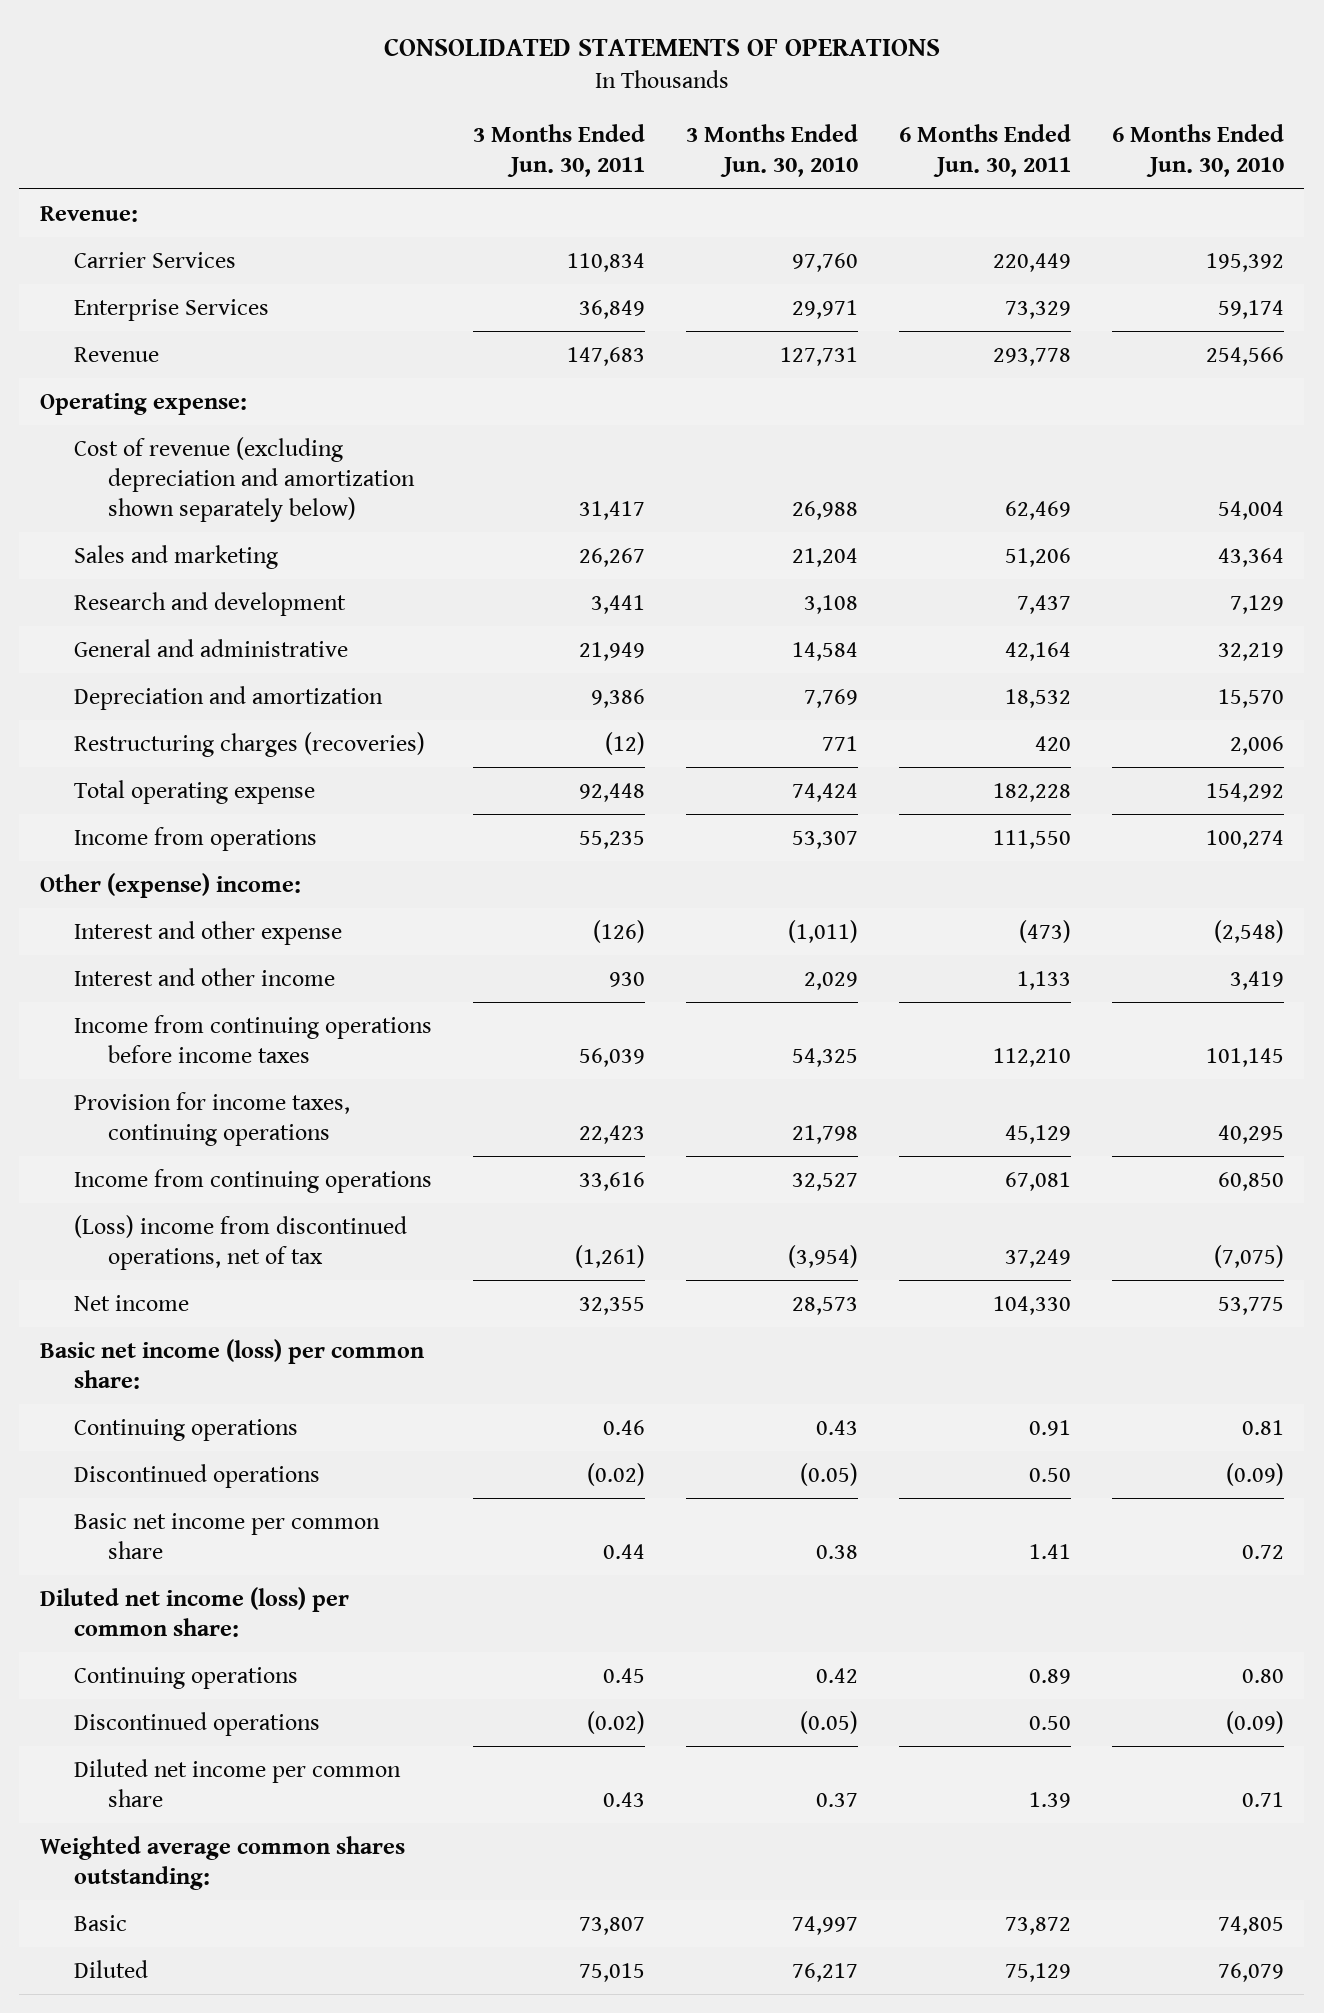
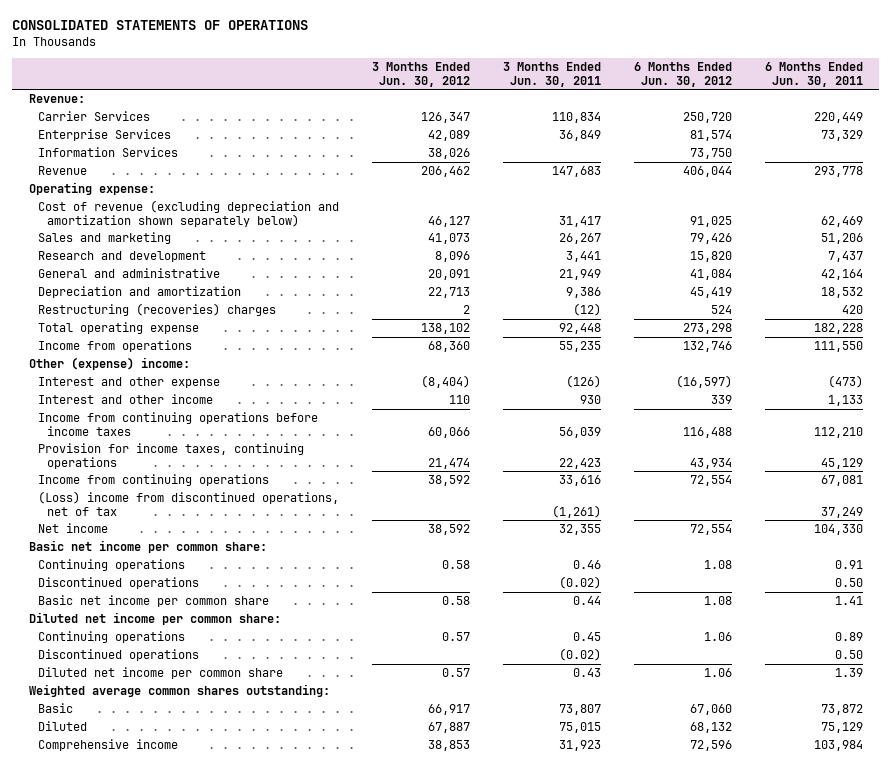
- | 3 Months Ended Jun. 30, 2011 | 3 Months Ended Jun. 30, 2010 | 6 Months Ended Jun. 30, 2011 | 6 Months Ended Jun. 30, 2010
+ | 3 Months Ended Jun. 30, 2012 | 3 Months Ended Jun. 30, 2011 | 6 Months Ended Jun. 30, 2012 | 6 Months Ended Jun. 30, 2011
+ Information Services | 38,026 | | 73,750 |
- Restructuring charges (recoveries) | (12) | 771 | 420 | 2,006
+ Restructuring (recoveries) charges | 2 | (12) | 524 | 420
- Basic net income (loss) per common share:
+ Basic net income per common share:
- Diluted net income (loss) per common share:
+ Diluted net income per common share:
+ Comprehensive income | 38,853 | 31,923 | 72,596 | 103,984

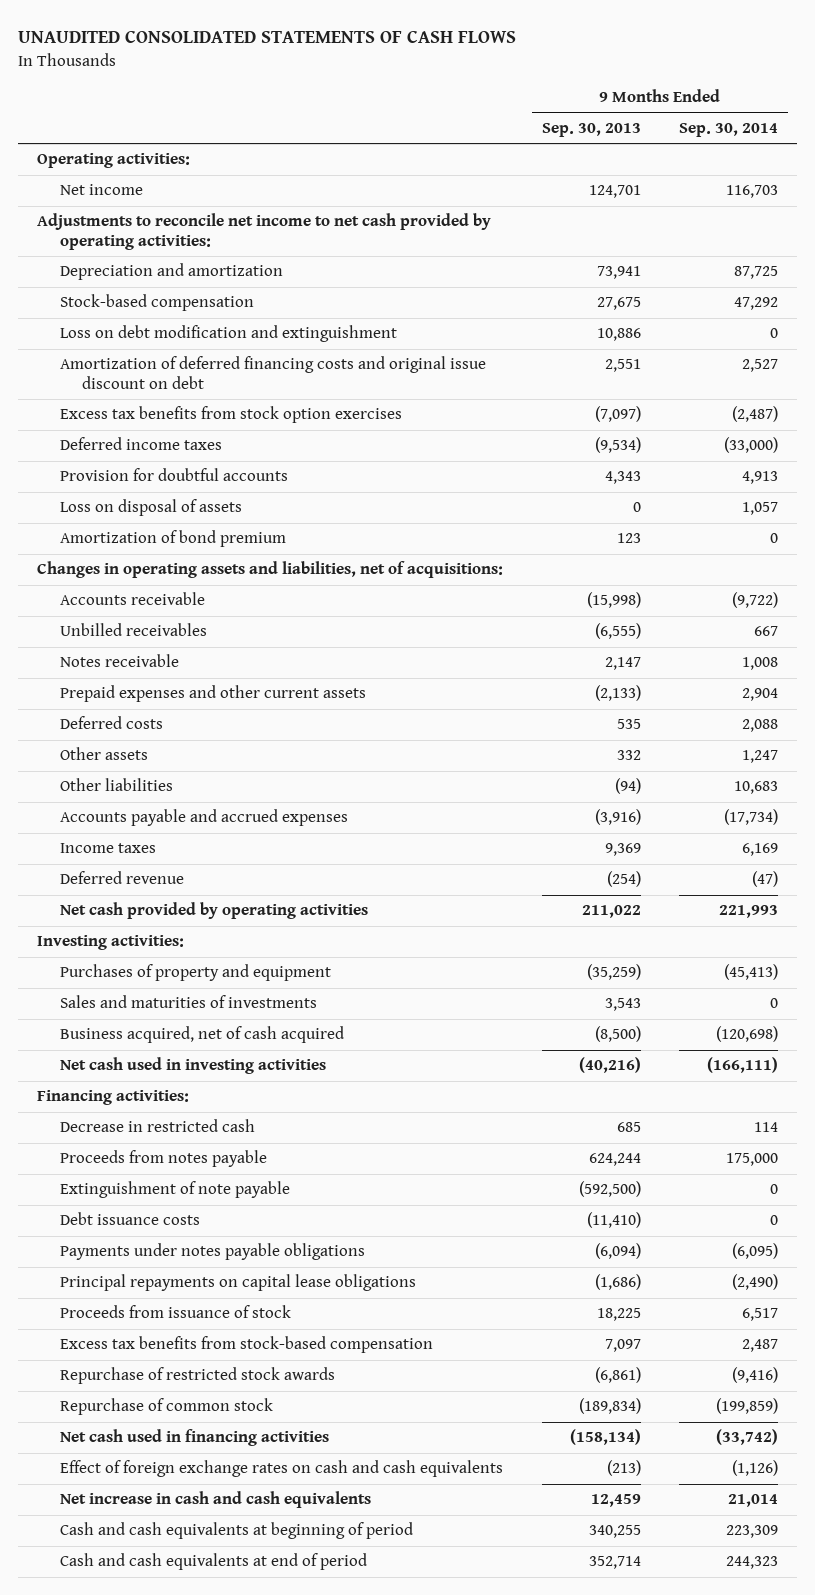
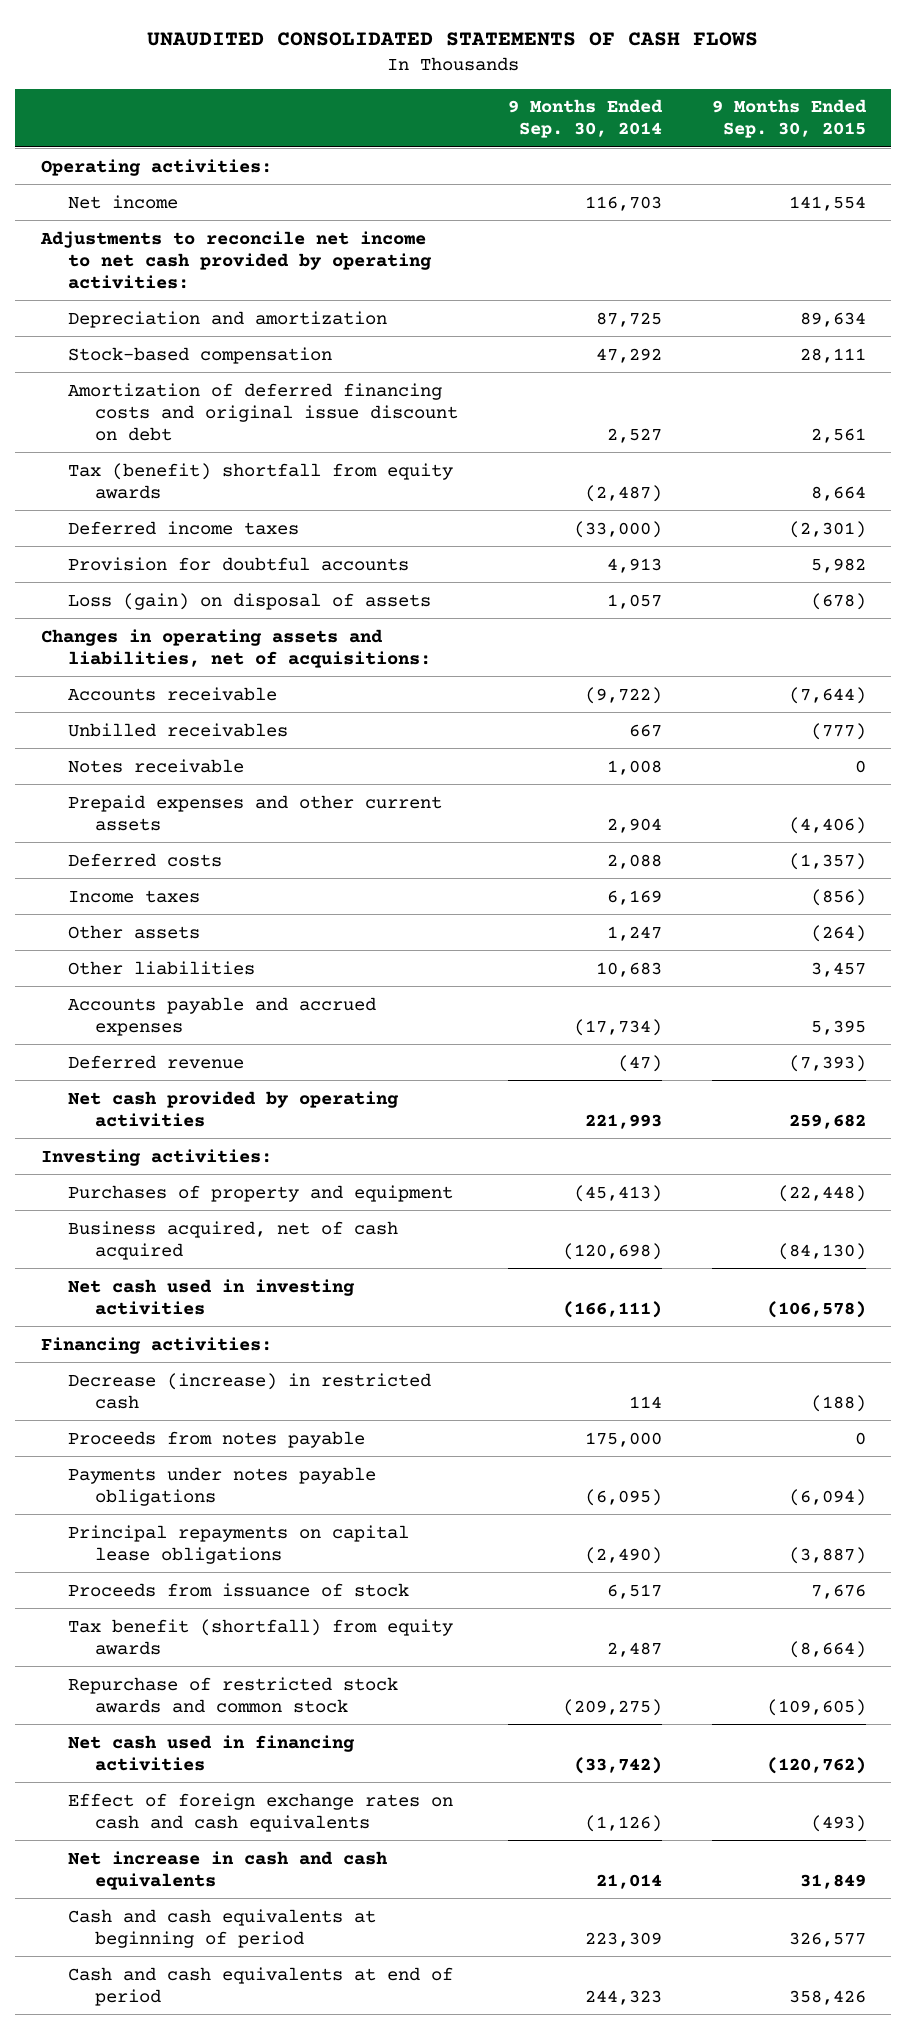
- | 9 Months Ended Sep. 30, 2013 | 9 Months Ended Sep. 30, 2014
+ | 9 Months Ended Sep. 30, 2014 | 9 Months Ended Sep. 30, 2015
- Loss on debt modification and extinguishment | 10,886 | 0
- Excess tax benefits from stock option exercises | (7,097) | (2,487)
+ Tax (benefit) shortfall from equity awards | (2,487) | 8,664
- Loss on disposal of assets | 0 | 1,057
- Amortization of bond premium | 123 | 0
+ Loss (gain) on disposal of assets | 1,057 | (678)
moved up: Income taxes | 6,169 | (856)
- Sales and maturities of investments | 3,543 | 0
- Decrease in restricted cash | 685 | 114
+ Decrease (increase) in restricted cash | 114 | (188)
- Extinguishment of note payable | (592,500) | 0
- Debt issuance costs | (11,410) | 0
- Excess tax benefits from stock-based compensation | 7,097 | 2,487
- Repurchase of restricted stock awards | (6,861) | (9,416)
- Repurchase of common stock | (189,834) | (199,859)
+ Tax benefit (shortfall) from equity awards | 2,487 | (8,664)
+ Repurchase of restricted stock awards and common stock | (209,275) | (109,605)

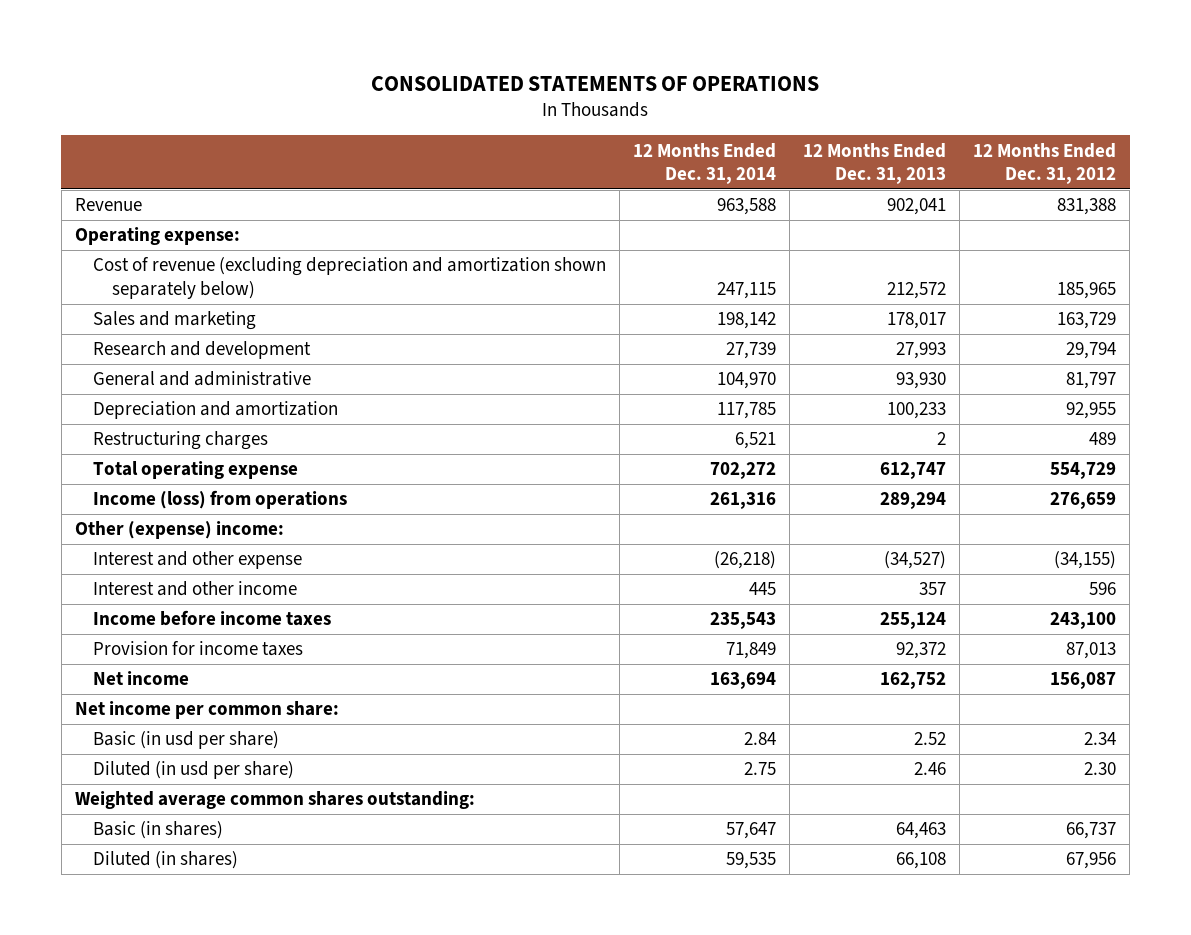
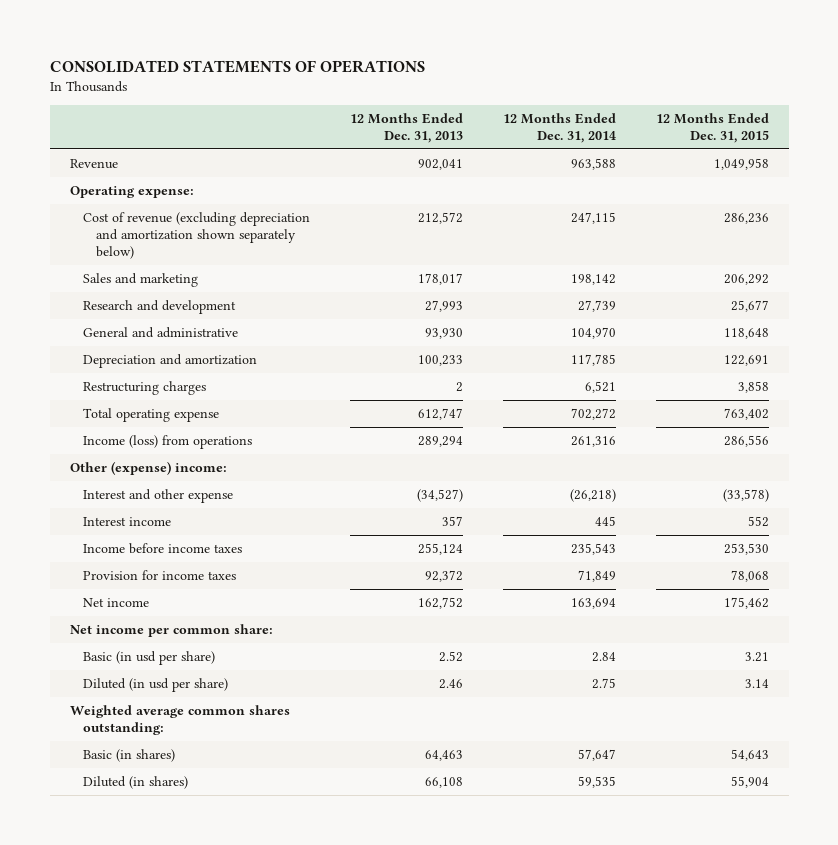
- | 12 Months Ended Dec. 31, 2014 | 12 Months Ended Dec. 31, 2013 | 12 Months Ended Dec. 31, 2012
+ | 12 Months Ended Dec. 31, 2013 | 12 Months Ended Dec. 31, 2014 | 12 Months Ended Dec. 31, 2015
- Interest and other income | 445 | 357 | 596
+ Interest income | 357 | 445 | 552

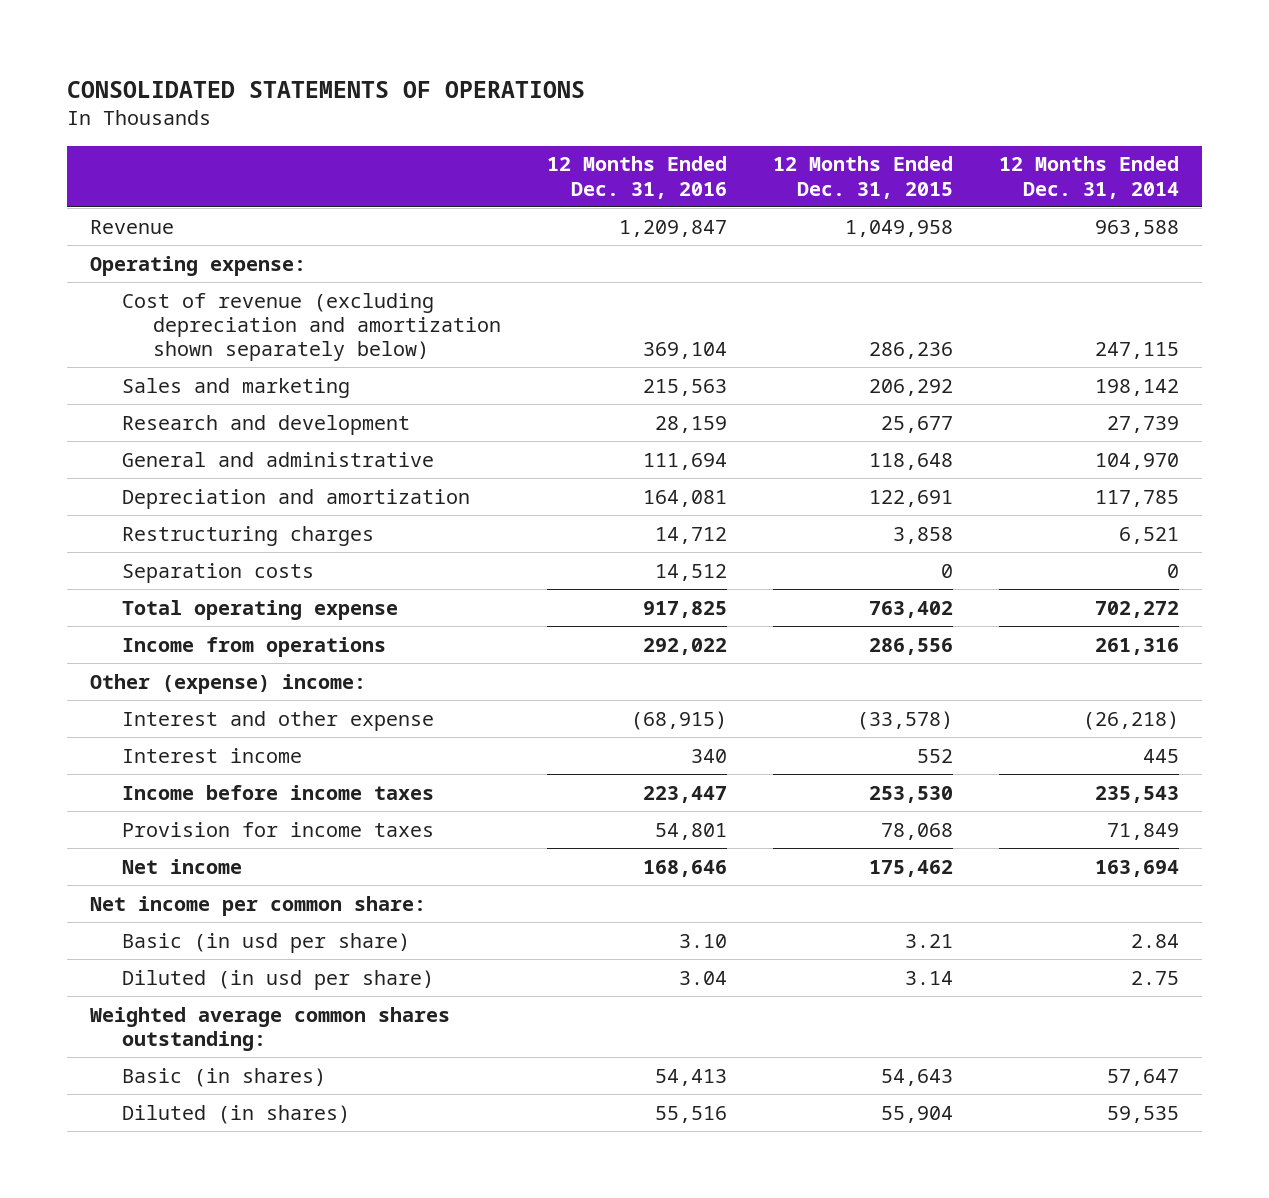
- | 12 Months Ended Dec. 31, 2013 | 12 Months Ended Dec. 31, 2014 | 12 Months Ended Dec. 31, 2015
+ | 12 Months Ended Dec. 31, 2016 | 12 Months Ended Dec. 31, 2015 | 12 Months Ended Dec. 31, 2014
+ Separation costs | 14,512 | 0 | 0
- Income (loss) from operations | 289,294 | 261,316 | 286,556
+ Income from operations | 292,022 | 286,556 | 261,316

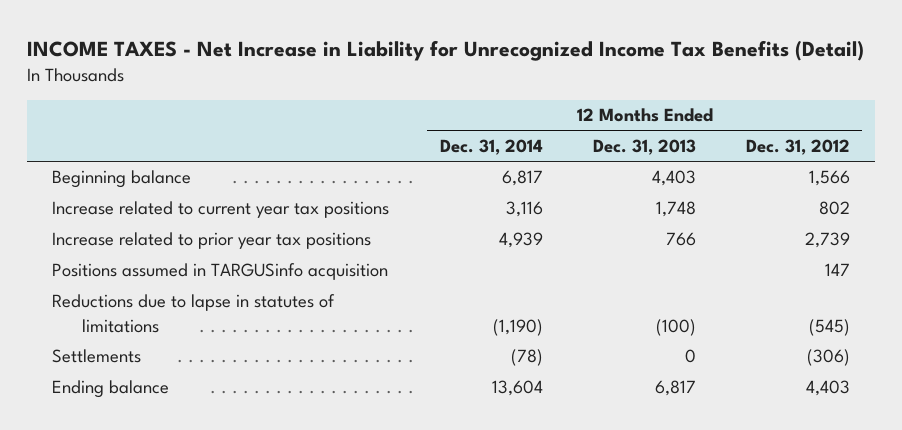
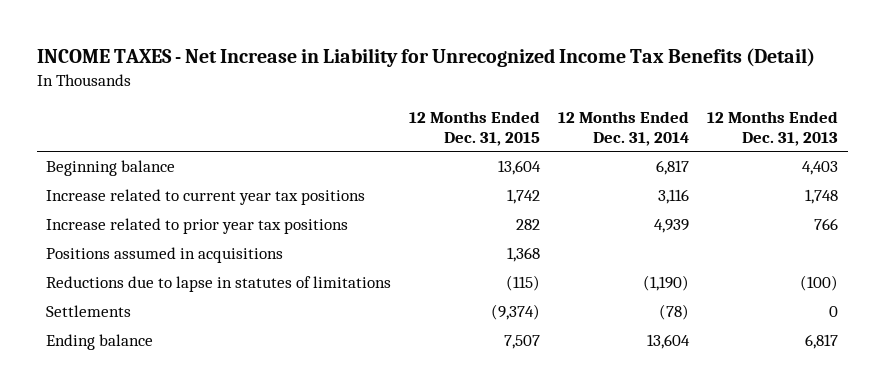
- | 12 Months Ended Dec. 31, 2014 | 12 Months Ended Dec. 31, 2013 | 12 Months Ended Dec. 31, 2012
+ | 12 Months Ended Dec. 31, 2015 | 12 Months Ended Dec. 31, 2014 | 12 Months Ended Dec. 31, 2013
- Positions assumed in TARGUSinfo acquisition | | | 147
+ Positions assumed in acquisitions | 1,368 | |

